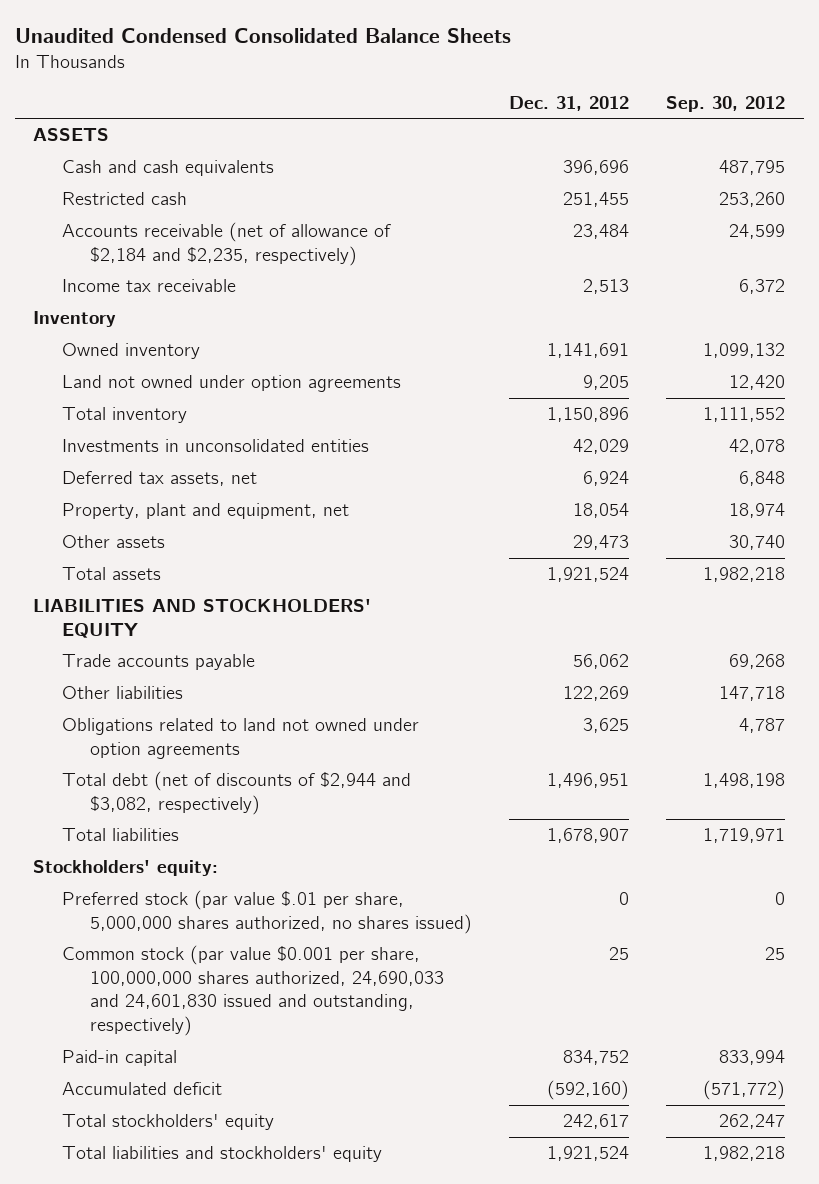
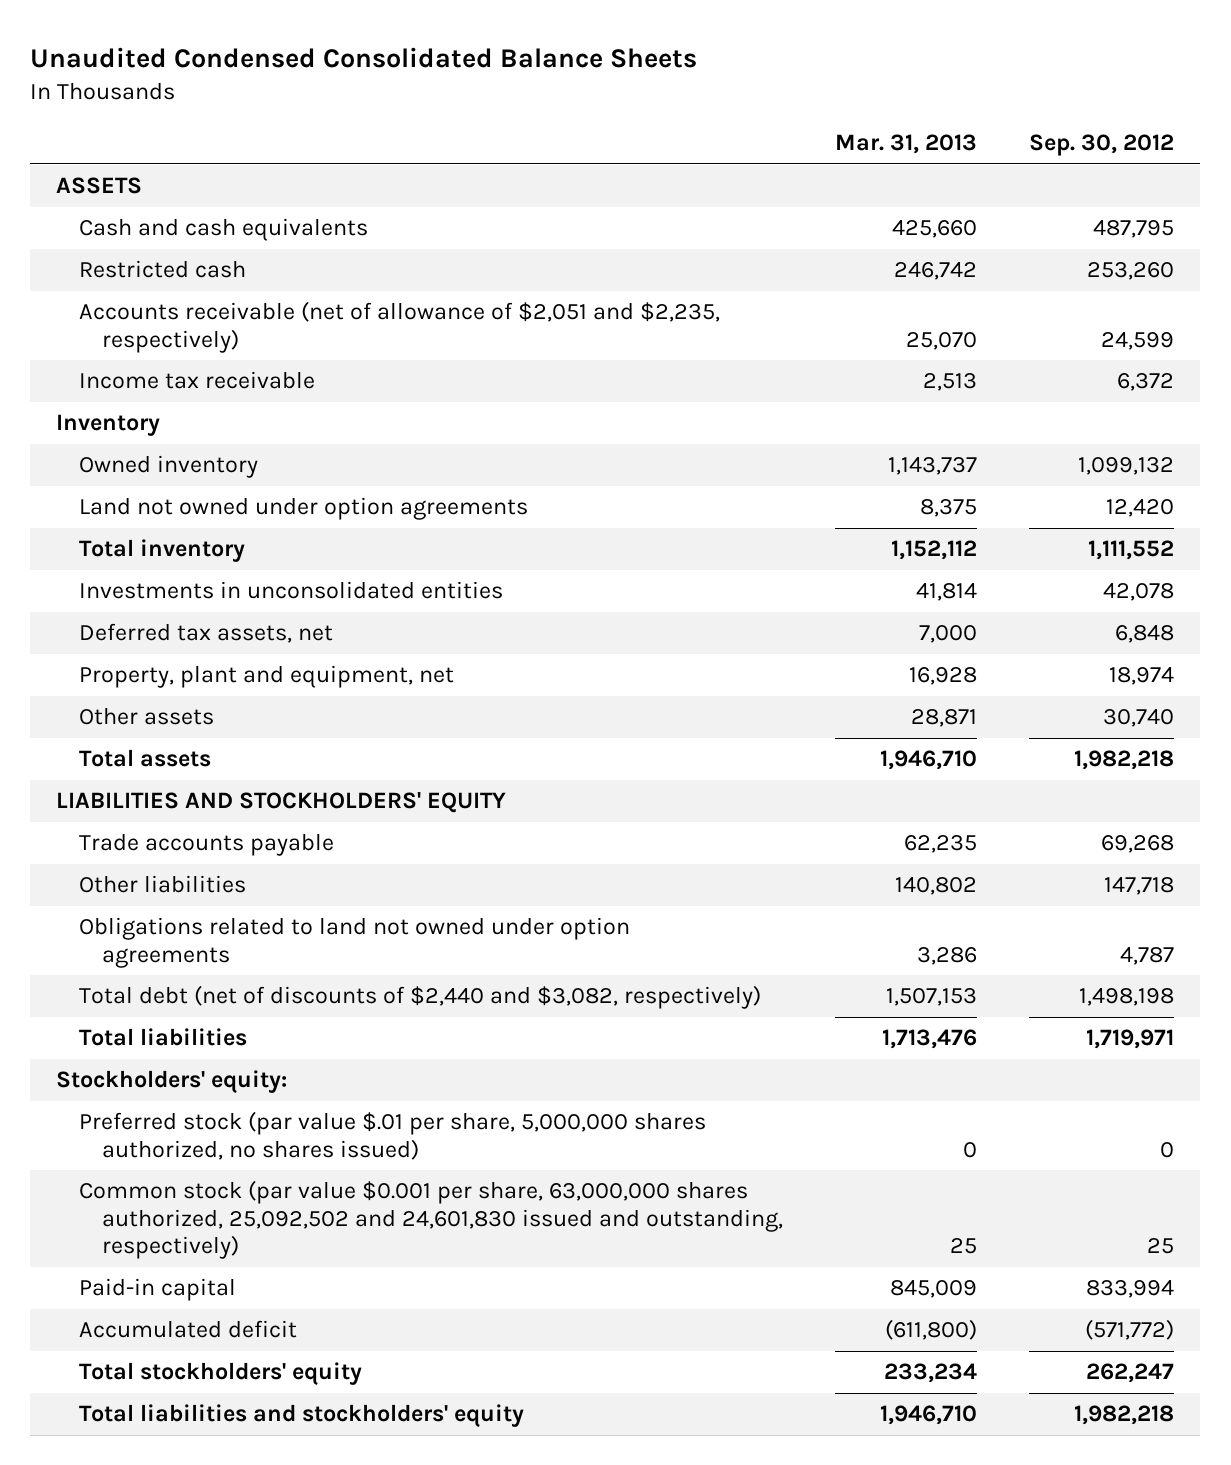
- | Dec. 31, 2012 | Sep. 30, 2012
+ | Mar. 31, 2013 | Sep. 30, 2012
- Accounts receivable (net of allowance of $2,184 and $2,235, respectively) | 23,484 | 24,599
+ Accounts receivable (net of allowance of $2,051 and $2,235, respectively) | 25,070 | 24,599
- Total debt (net of discounts of $2,944 and $3,082, respectively) | 1,496,951 | 1,498,198
+ Total debt (net of discounts of $2,440 and $3,082, respectively) | 1,507,153 | 1,498,198
- Common stock (par value $0.001 per share, 100,000,000 shares authorized, 24,690,033 and 24,601,830 issued and outstanding, respectively) | 25 | 25
+ Common stock (par value $0.001 per share, 63,000,000 shares authorized, 25,092,502 and 24,601,830 issued and outstanding, respectively) | 25 | 25

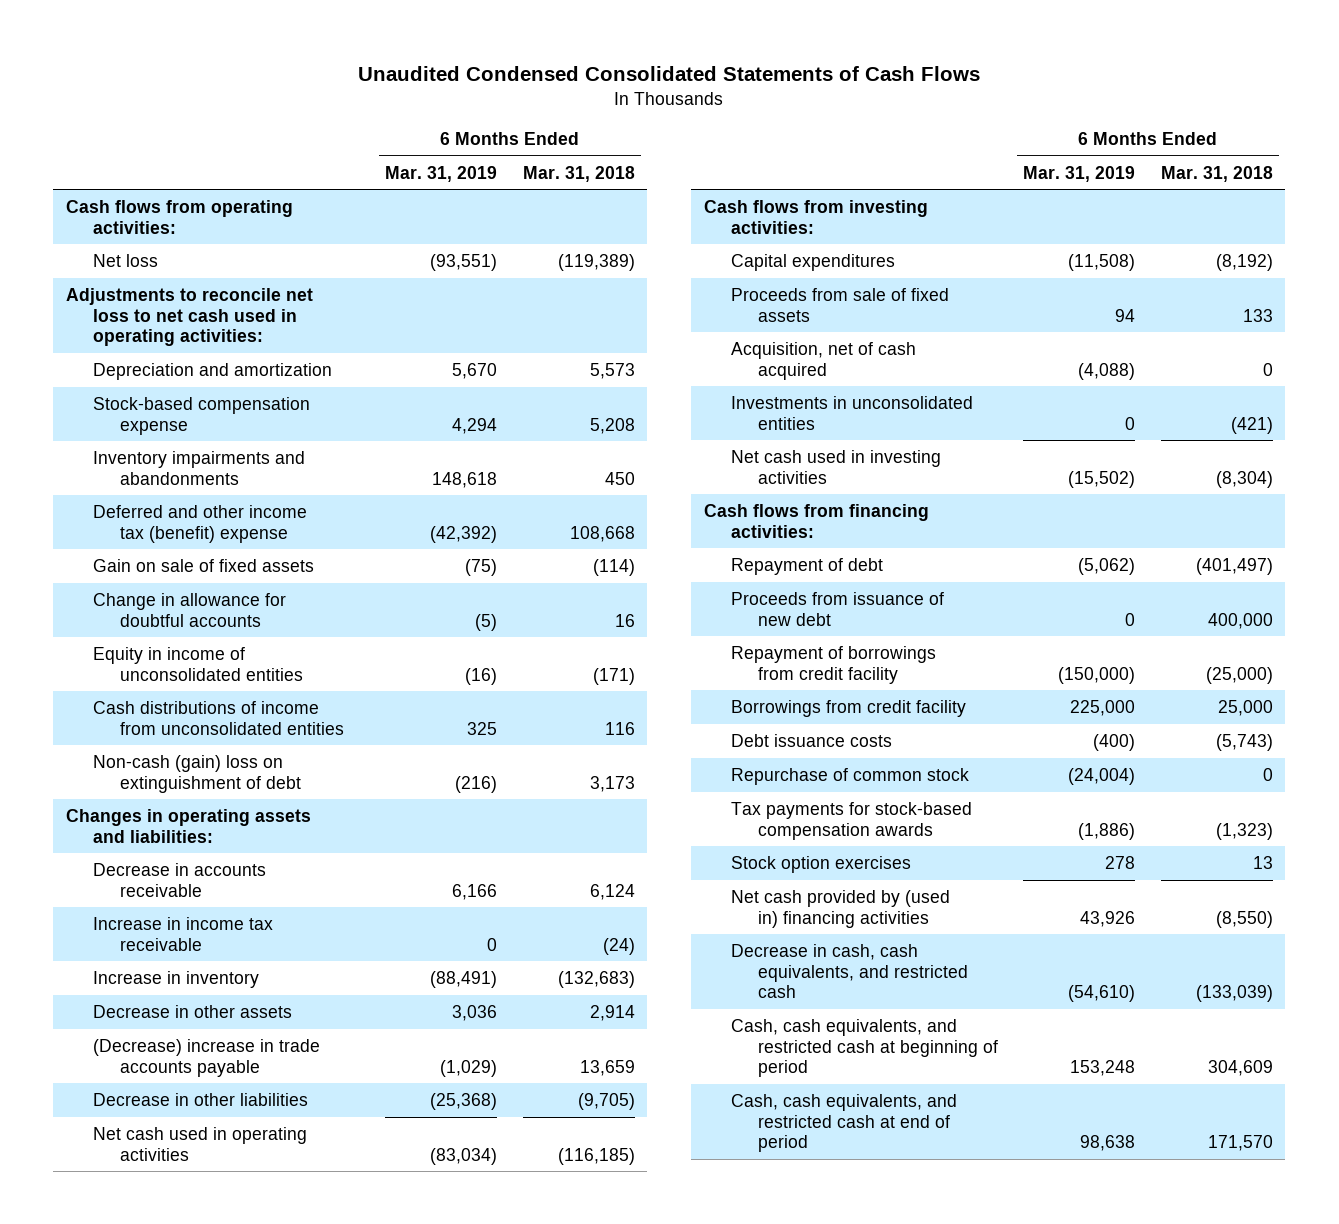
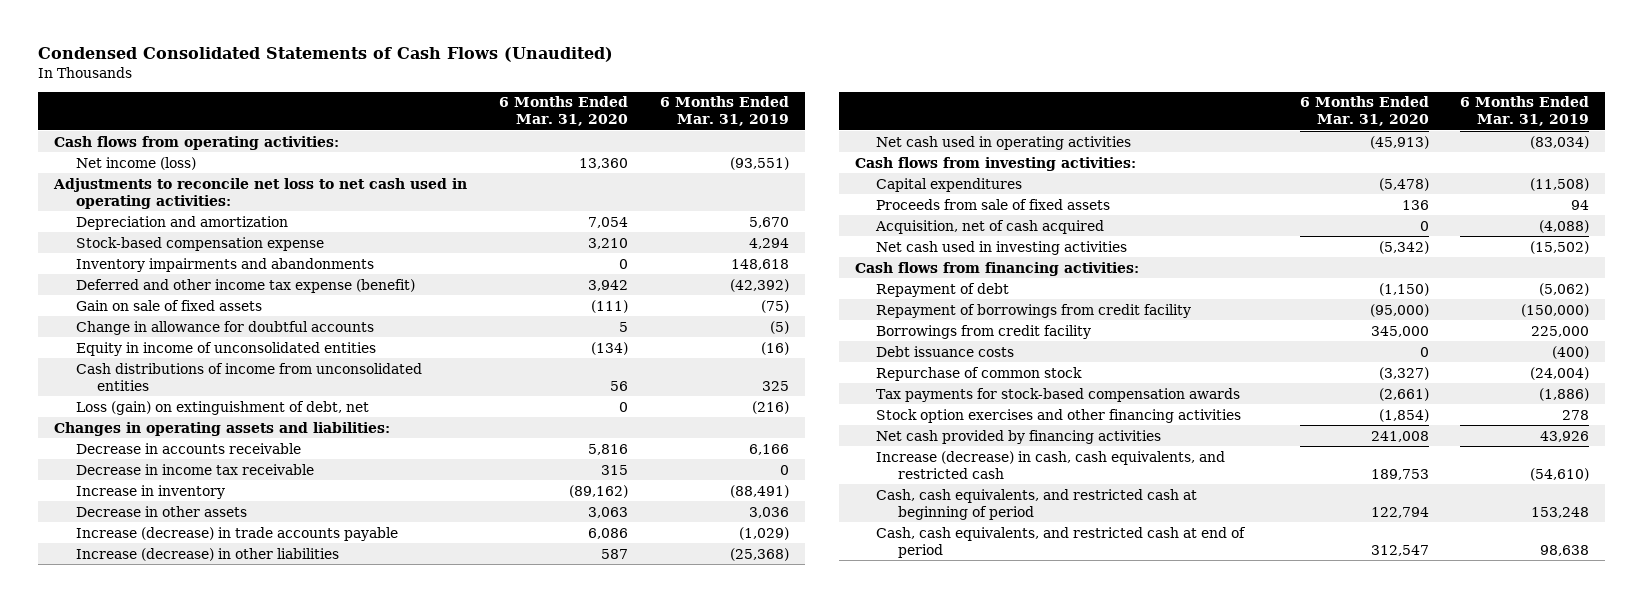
- Unaudited Condensed Consolidated Statements of Cash Flows
+ Condensed Consolidated Statements of Cash Flows (Unaudited)
- | 6 Months Ended Mar. 31, 2019 | 6 Months Ended Mar. 31, 2018
+ | 6 Months Ended Mar. 31, 2020 | 6 Months Ended Mar. 31, 2019
- Net loss | (93,551) | (119,389)
+ Net income (loss) | 13,360 | (93,551)
- Deferred and other income tax (benefit) expense | (42,392) | 108,668
+ Deferred and other income tax expense (benefit) | 3,942 | (42,392)
- Non-cash (gain) loss on extinguishment of debt | (216) | 3,173
+ Loss (gain) on extinguishment of debt, net | 0 | (216)
- Increase in income tax receivable | 0 | (24)
+ Decrease in income tax receivable | 315 | 0
- (Decrease) increase in trade accounts payable | (1,029) | 13,659
- Decrease in other liabilities | (25,368) | (9,705)
+ Increase (decrease) in trade accounts payable | 6,086 | (1,029)
+ Increase (decrease) in other liabilities | 587 | (25,368)
- Investments in unconsolidated entities | 0 | (421)
- Proceeds from issuance of new debt | 0 | 400,000
- Stock option exercises | 278 | 13
- Net cash provided by (used in) financing activities | 43,926 | (8,550)
- Decrease in cash, cash equivalents, and restricted cash | (54,610) | (133,039)
+ Stock option exercises and other financing activities | (1,854) | 278
+ Net cash provided by financing activities | 241,008 | 43,926
+ Increase (decrease) in cash, cash equivalents, and restricted cash | 189,753 | (54,610)

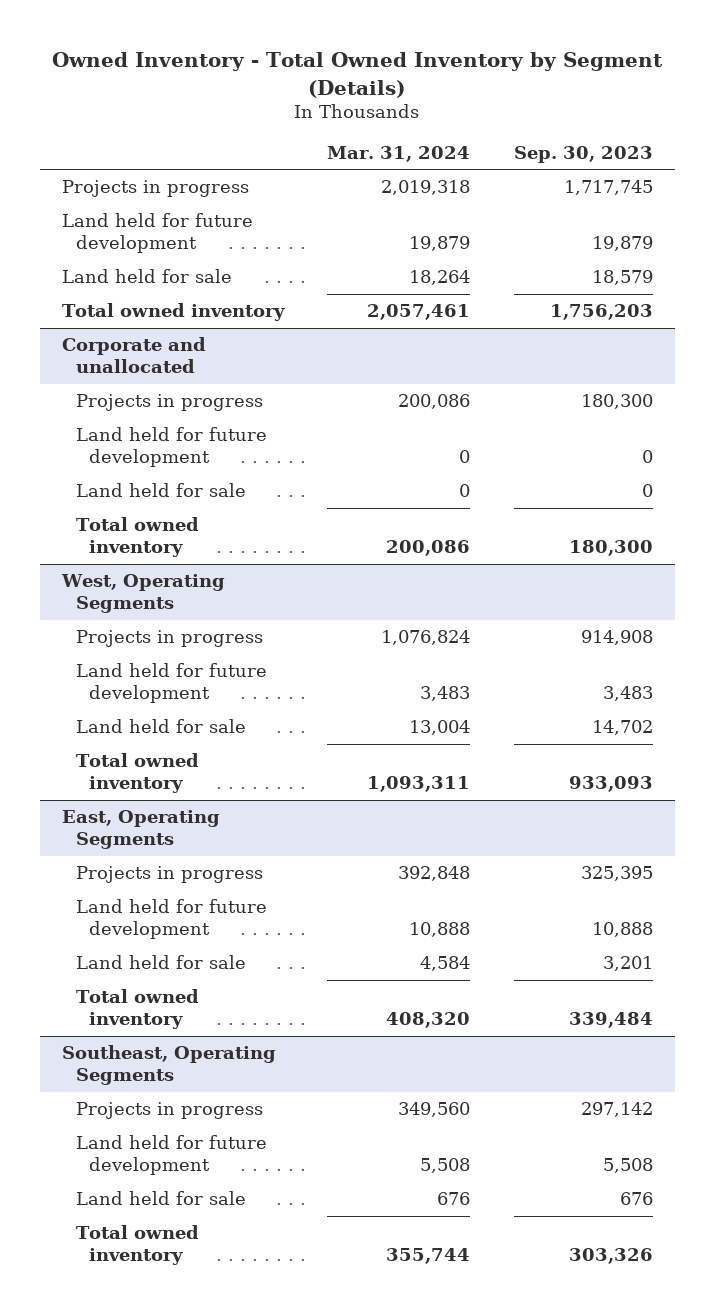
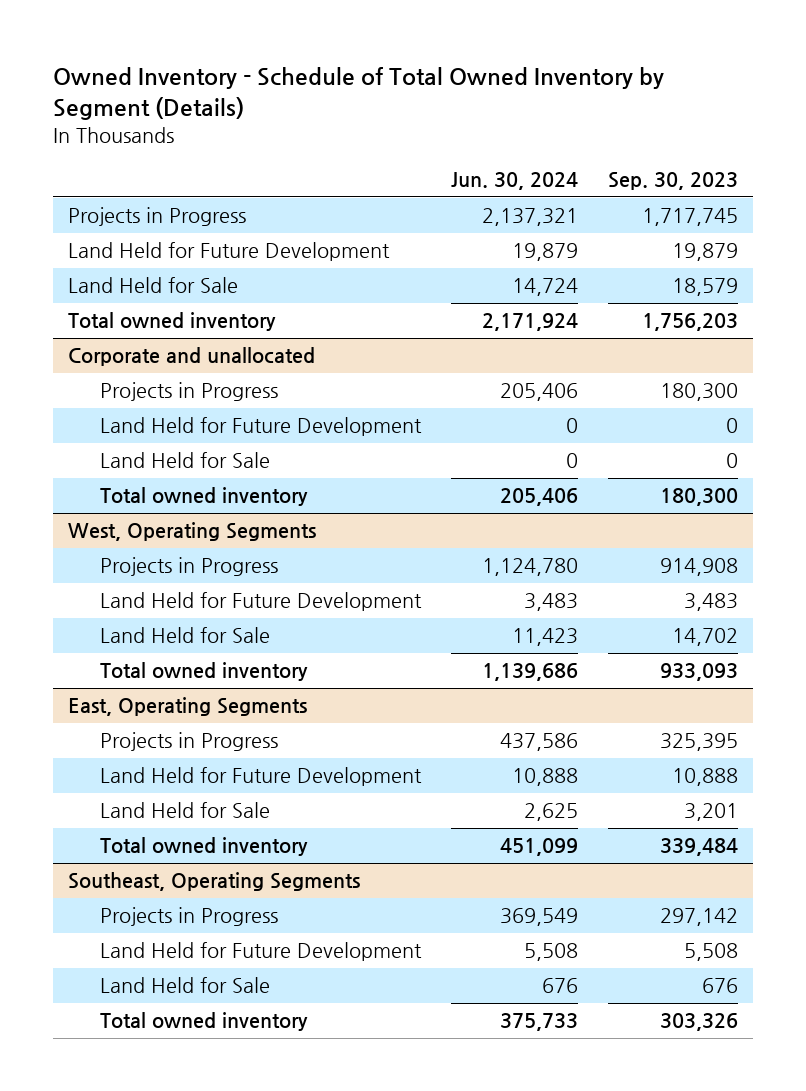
- Owned Inventory - Total Owned Inventory by Segment (Details)
+ Owned Inventory - Schedule of Total Owned Inventory by Segment (Details)
- | Mar. 31, 2024 | Sep. 30, 2023
+ | Jun. 30, 2024 | Sep. 30, 2023
- Projects in progress | 2,019,318 | 1,717,745
- Land held for future development | 19,879 | 19,879
- Land held for sale | 18,264 | 18,579
+ Projects in Progress | 2,137,321 | 1,717,745
+ Land Held for Future Development | 19,879 | 19,879
+ Land Held for Sale | 14,724 | 18,579
@ Corporate and unallocated
- Projects in progress | 200,086 | 180,300
- Land held for future development | 0 | 0
- Land held for sale | 0 | 0
+ Projects in Progress | 205,406 | 180,300
+ Land Held for Future Development | 0 | 0
+ Land Held for Sale | 0 | 0
@ West, Operating Segments
- Projects in progress | 1,076,824 | 914,908
- Land held for future development | 3,483 | 3,483
- Land held for sale | 13,004 | 14,702
+ Projects in Progress | 1,124,780 | 914,908
+ Land Held for Future Development | 3,483 | 3,483
+ Land Held for Sale | 11,423 | 14,702
@ East, Operating Segments
- Projects in progress | 392,848 | 325,395
- Land held for future development | 10,888 | 10,888
- Land held for sale | 4,584 | 3,201
+ Projects in Progress | 437,586 | 325,395
+ Land Held for Future Development | 10,888 | 10,888
+ Land Held for Sale | 2,625 | 3,201
@ Southeast, Operating Segments
- Projects in progress | 349,560 | 297,142
- Land held for future development | 5,508 | 5,508
- Land held for sale | 676 | 676
+ Projects in Progress | 369,549 | 297,142
+ Land Held for Future Development | 5,508 | 5,508
+ Land Held for Sale | 676 | 676

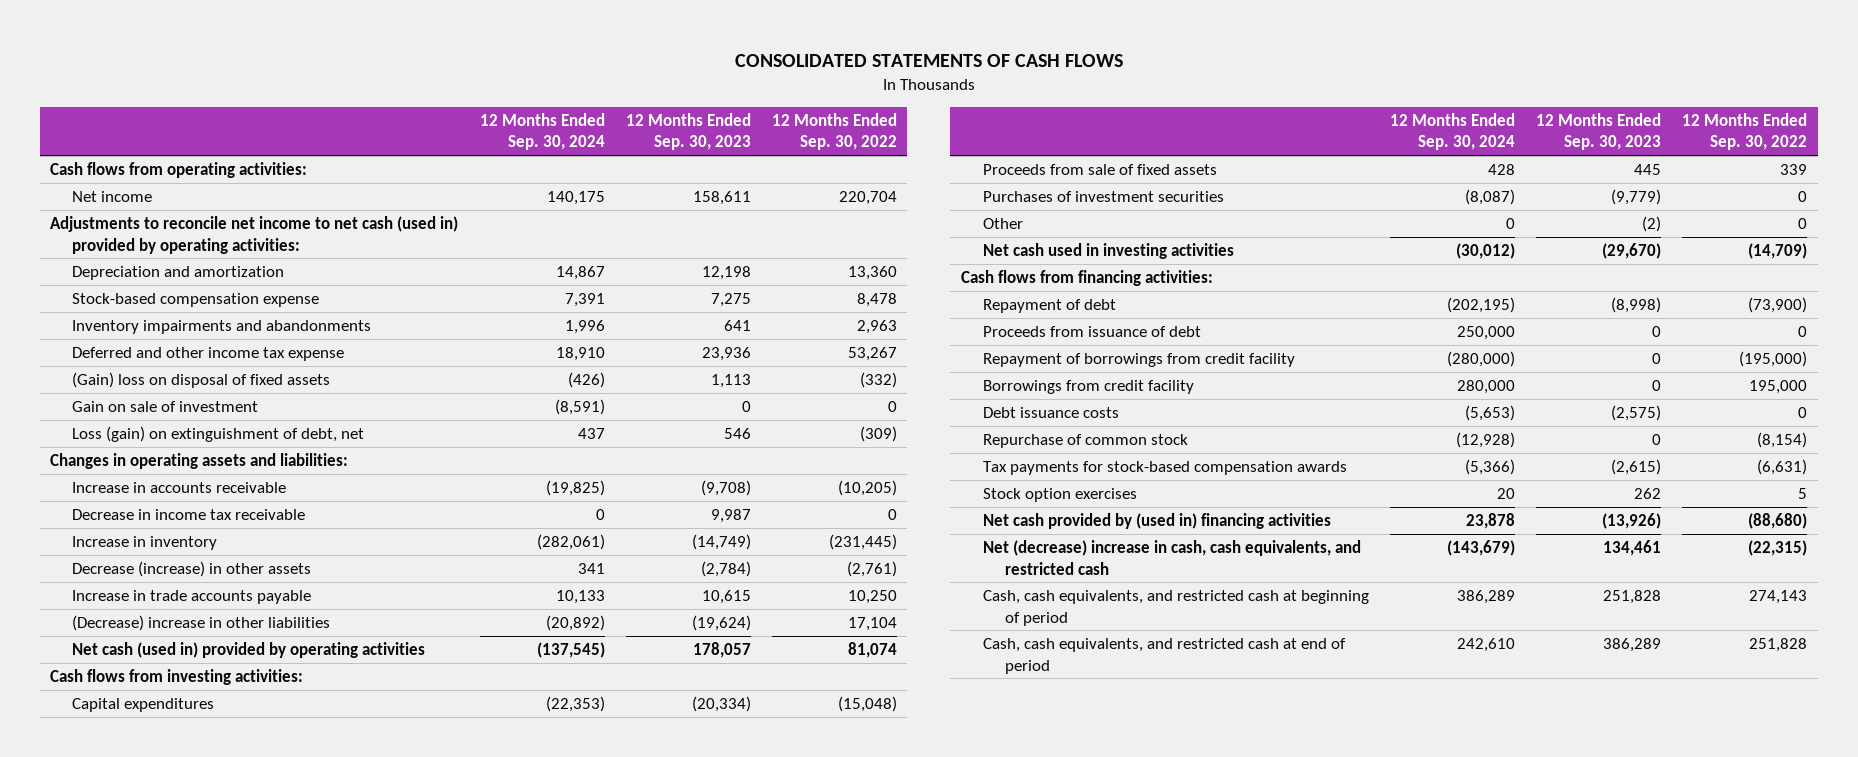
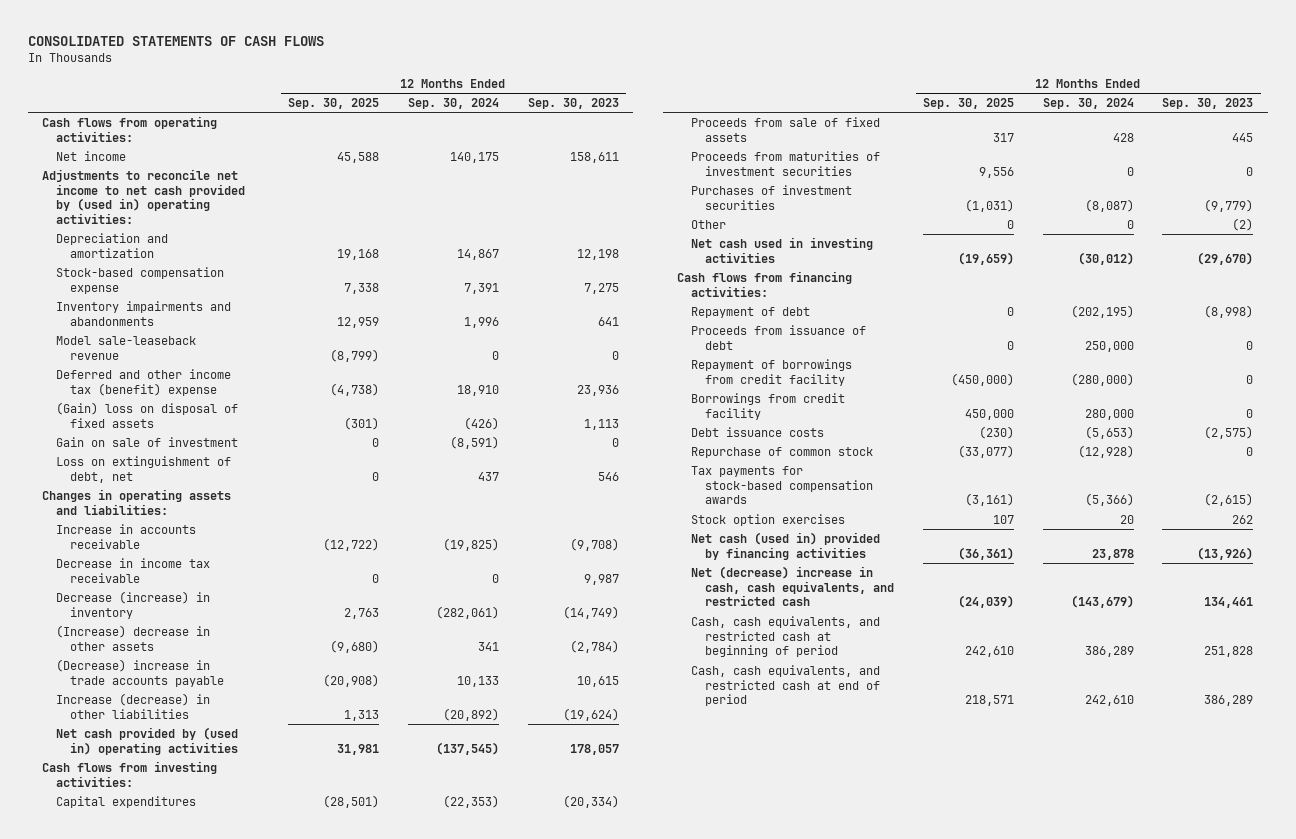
- | 12 Months Ended Sep. 30, 2024 | 12 Months Ended Sep. 30, 2023 | 12 Months Ended Sep. 30, 2022
+ | 12 Months Ended Sep. 30, 2025 | 12 Months Ended Sep. 30, 2024 | 12 Months Ended Sep. 30, 2023
- Adjustments to reconcile net income to net cash (used in) provided by operating activities:
+ Adjustments to reconcile net income to net cash provided by (used in) operating activities:
- Deferred and other income tax expense | 18,910 | 23,936 | 53,267
+ Model sale-leaseback revenue | (8,799) | 0 | 0
+ Deferred and other income tax (benefit) expense | (4,738) | 18,910 | 23,936
- Loss (gain) on extinguishment of debt, net | 437 | 546 | (309)
+ Loss on extinguishment of debt, net | 0 | 437 | 546
- Increase in inventory | (282,061) | (14,749) | (231,445)
- Decrease (increase) in other assets | 341 | (2,784) | (2,761)
- Increase in trade accounts payable | 10,133 | 10,615 | 10,250
- (Decrease) increase in other liabilities | (20,892) | (19,624) | 17,104
- Net cash (used in) provided by operating activities | (137,545) | 178,057 | 81,074
+ Decrease (increase) in inventory | 2,763 | (282,061) | (14,749)
+ (Increase) decrease in other assets | (9,680) | 341 | (2,784)
+ (Decrease) increase in trade accounts payable | (20,908) | 10,133 | 10,615
+ Increase (decrease) in other liabilities | 1,313 | (20,892) | (19,624)
+ Net cash provided by (used in) operating activities | 31,981 | (137,545) | 178,057
+ Proceeds from maturities of investment securities | 9,556 | 0 | 0
- Net cash provided by (used in) financing activities | 23,878 | (13,926) | (88,680)
+ Net cash (used in) provided by financing activities | (36,361) | 23,878 | (13,926)

